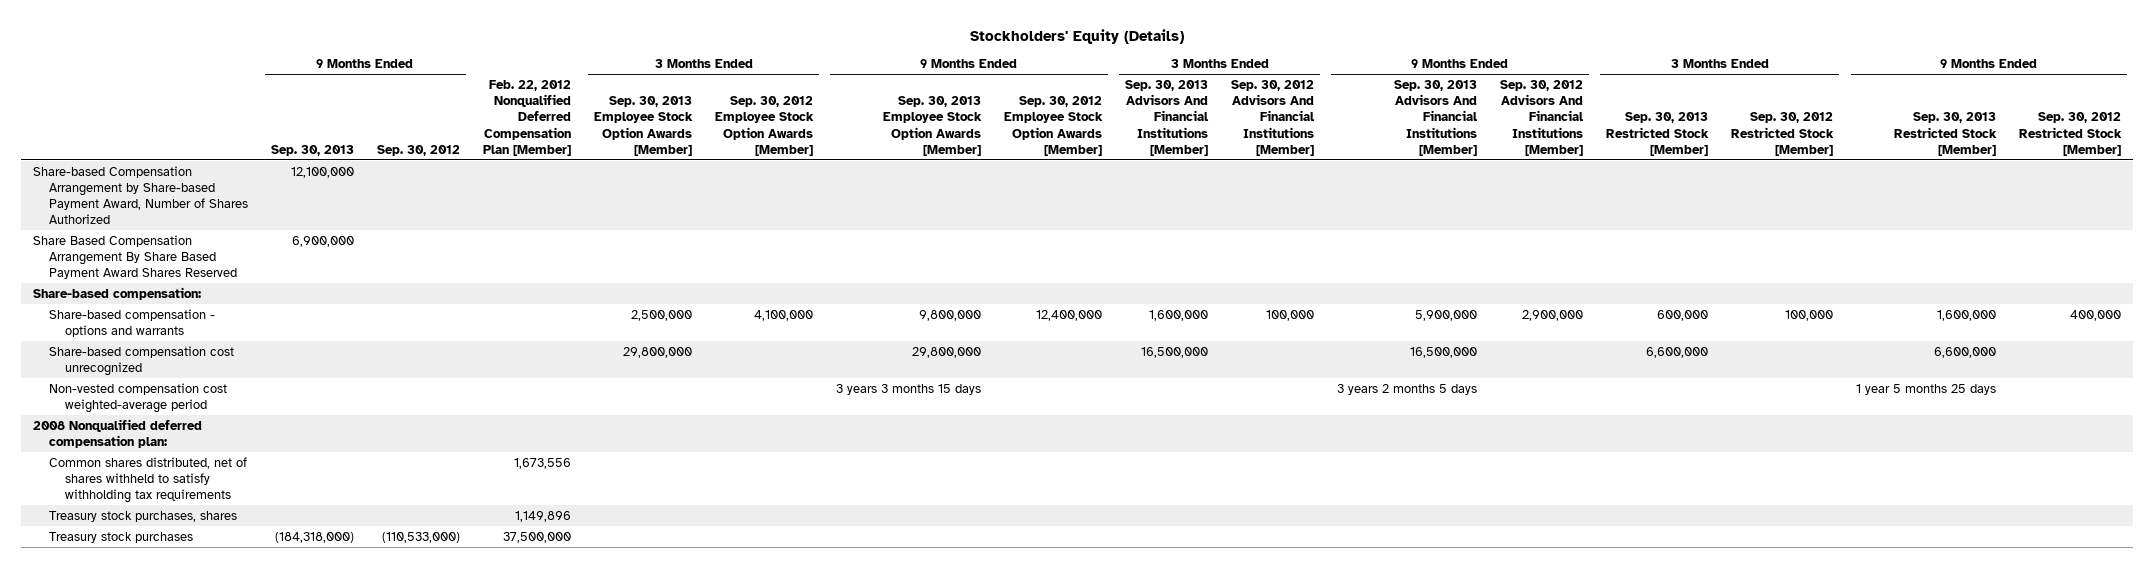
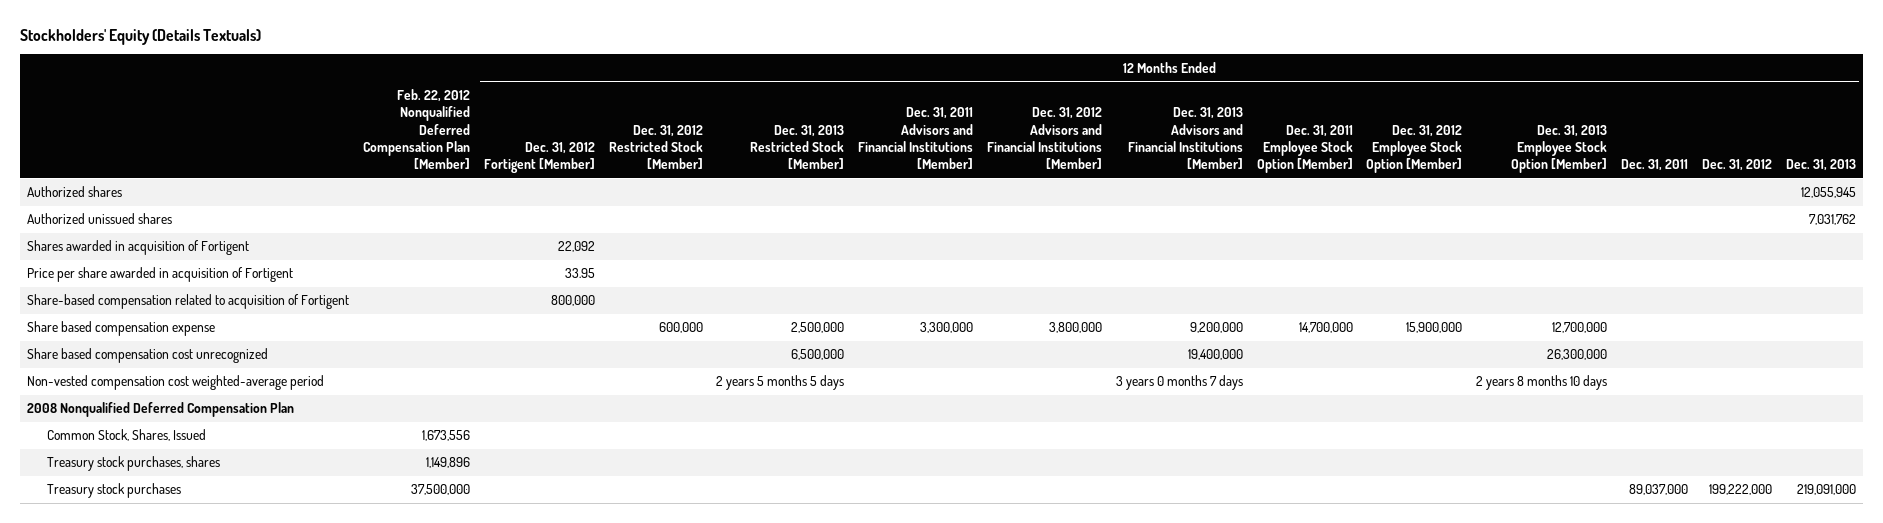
- Stockholders' Equity (Details)
+ Stockholders' Equity (Details Textuals)
- | 9 Months Ended Sep. 30, 2013 | 9 Months Ended Sep. 30, 2012 | Feb. 22, 2012 Nonqualified Deferred Compensation Plan [Member] | 3 Months Ended Sep. 30, 2013 Employee Stock Option Awards [Member] | 3 Months Ended Sep. 30, 2012 Employee Stock Option Awards [Member] | 9 Months Ended Sep. 30, 2013 Employee Stock Option Awards [Member] | 9 Months Ended Sep. 30, 2012 Employee Stock Option Awards [Member] | 3 Months Ended Sep. 30, 2013 Advisors And Financial Institutions [Member] | 3 Months Ended Sep. 30, 2012 Advisors And Financial Institutions [Member] | 9 Months Ended Sep. 30, 2013 Advisors And Financial Institutions [Member] | 9 Months Ended Sep. 30, 2012 Advisors And Financial Institutions [Member] | 3 Months Ended Sep. 30, 2013 Restricted Stock [Member] | 3 Months Ended Sep. 30, 2012 Restricted Stock [Member] | 9 Months Ended Sep. 30, 2013 Restricted Stock [Member] | 9 Months Ended Sep. 30, 2012 Restricted Stock [Member]
+ | Feb. 22, 2012 Nonqualified Deferred Compensation Plan [Member] | 12 Months Ended Dec. 31, 2012 Fortigent [Member] | 12 Months Ended Dec. 31, 2012 Restricted Stock [Member] | 12 Months Ended Dec. 31, 2013 Restricted Stock [Member] | 12 Months Ended Dec. 31, 2011 Advisors and Financial Institutions [Member] | 12 Months Ended Dec. 31, 2012 Advisors and Financial Institutions [Member] | 12 Months Ended Dec. 31, 2013 Advisors and Financial Institutions [Member] | 12 Months Ended Dec. 31, 2011 Employee Stock Option [Member] | 12 Months Ended Dec. 31, 2012 Employee Stock Option [Member] | 12 Months Ended Dec. 31, 2013 Employee Stock Option [Member] | 12 Months Ended Dec. 31, 2011 | 12 Months Ended Dec. 31, 2012 | 12 Months Ended Dec. 31, 2013
- Share-based Compensation Arrangement by Share-based Payment Award, Number of Shares Authorized | 12,100,000 | | | | | | | | | | | | | |
- Share Based Compensation Arrangement By Share Based Payment Award Shares Reserved | 6,900,000 | | | | | | | | | | | | | |
- Share-based compensation:
- Share-based compensation - options and warrants | | | | 2,500,000 | 4,100,000 | 9,800,000 | 12,400,000 | 1,600,000 | 100,000 | 5,900,000 | 2,900,000 | 600,000 | 100,000 | 1,600,000 | 400,000
- Share-based compensation cost unrecognized | | | | 29,800,000 | | 29,800,000 | | 16,500,000 | | 16,500,000 | | 6,600,000 | | 6,600,000 |
+ Authorized shares | | | | | | | | | | | | | 12,055,945
+ Authorized unissued shares | | | | | | | | | | | | | 7,031,762
+ Shares awarded in acquisition of Fortigent | | 22,092 | | | | | | | | | | |
+ Price per share awarded in acquisition of Fortigent | | 33.95 | | | | | | | | | | |
+ Share-based compensation related to acquisition of Fortigent | | 800,000 | | | | | | | | | | |
+ Share based compensation expense | | | 600,000 | 2,500,000 | 3,300,000 | 3,800,000 | 9,200,000 | 14,700,000 | 15,900,000 | 12,700,000 | | |
+ Share based compensation cost unrecognized | | | | 6,500,000 | | | 19,400,000 | | | 26,300,000 | | |
- 2008 Nonqualified deferred compensation plan:
- Common shares distributed, net of shares withheld to satisfy withholding tax requirements | | | 1,673,556 | | | | | | | | | | | |
+ 2008 Nonqualified Deferred Compensation Plan
+ Common Stock, Shares, Issued | 1,673,556 | | | | | | | | | | | |

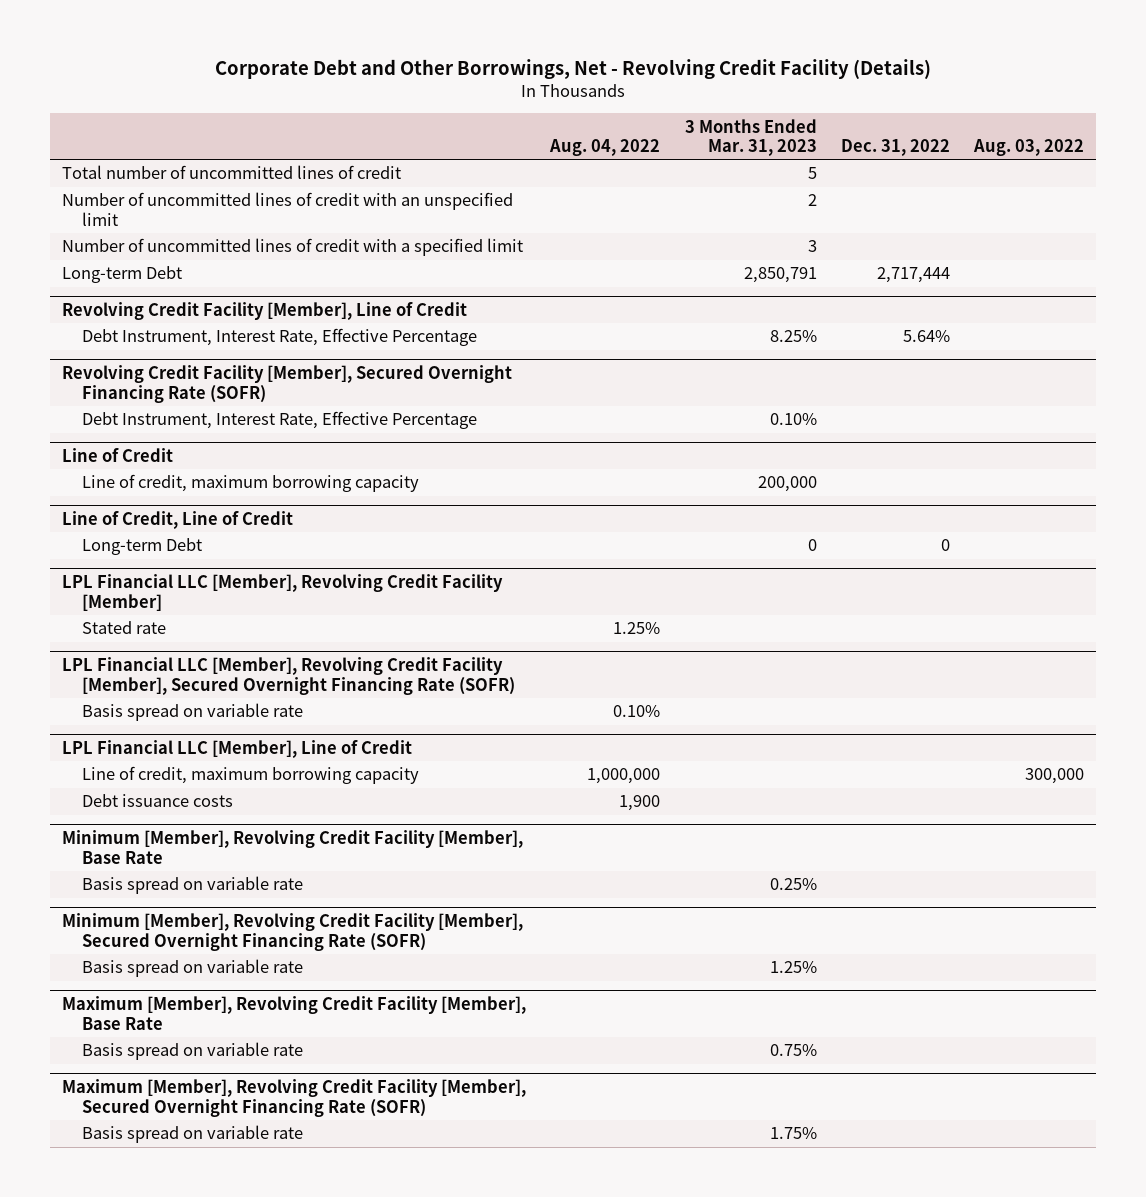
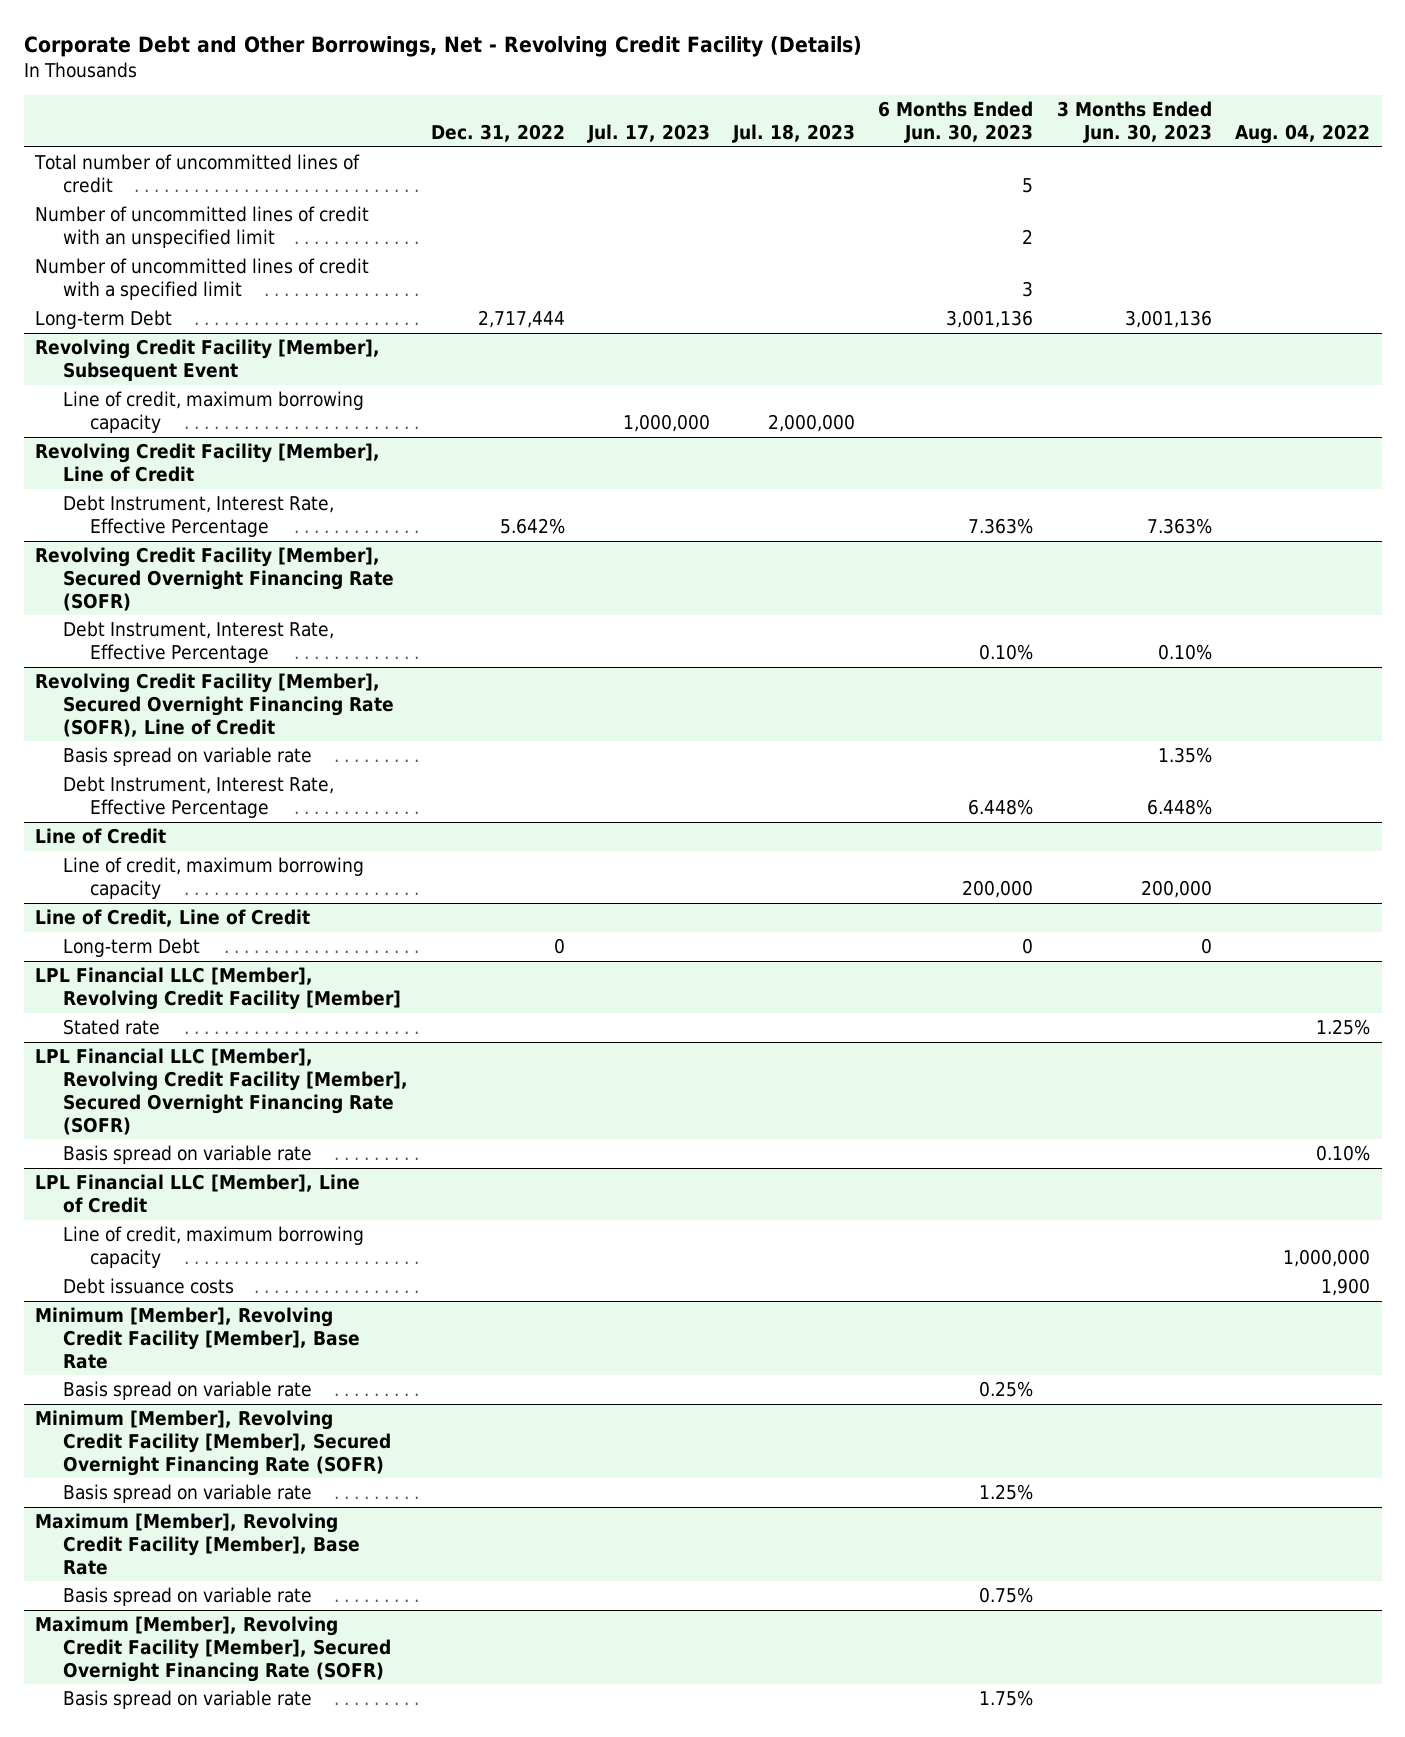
- | Aug. 04, 2022 | 3 Months Ended Mar. 31, 2023 | Dec. 31, 2022 | Aug. 03, 2022
+ | Dec. 31, 2022 | Jul. 17, 2023 | Jul. 18, 2023 | 6 Months Ended Jun. 30, 2023 | 3 Months Ended Jun. 30, 2023 | Aug. 04, 2022
+ Revolving Credit Facility [Member], Subsequent Event
+ Line of credit, maximum borrowing capacity | | 1,000,000 | 2,000,000 | | |
@ Revolving Credit Facility [Member], Line of Credit
- Debt Instrument, Interest Rate, Effective Percentage | | 8.25% | 5.64% |
+ Debt Instrument, Interest Rate, Effective Percentage | 5.642% | | | 7.363% | 7.363% |
+ Revolving Credit Facility [Member], Secured Overnight Financing Rate (SOFR), Line of Credit
+ Basis spread on variable rate | | | | | 1.35% |
+ Debt Instrument, Interest Rate, Effective Percentage | | | | 6.448% | 6.448% |

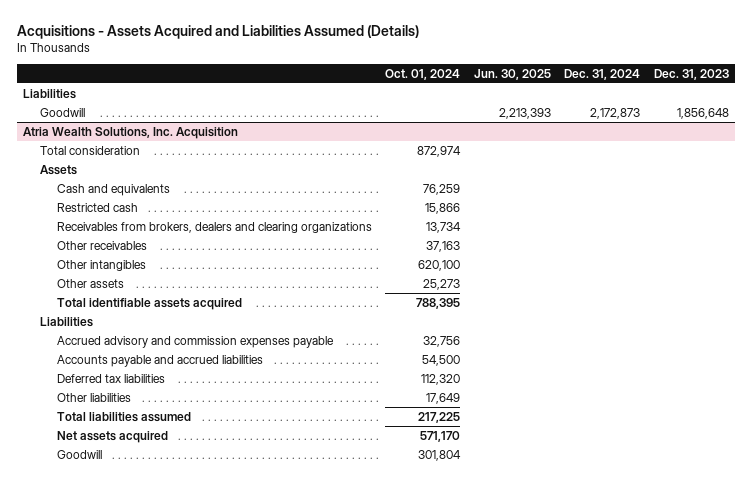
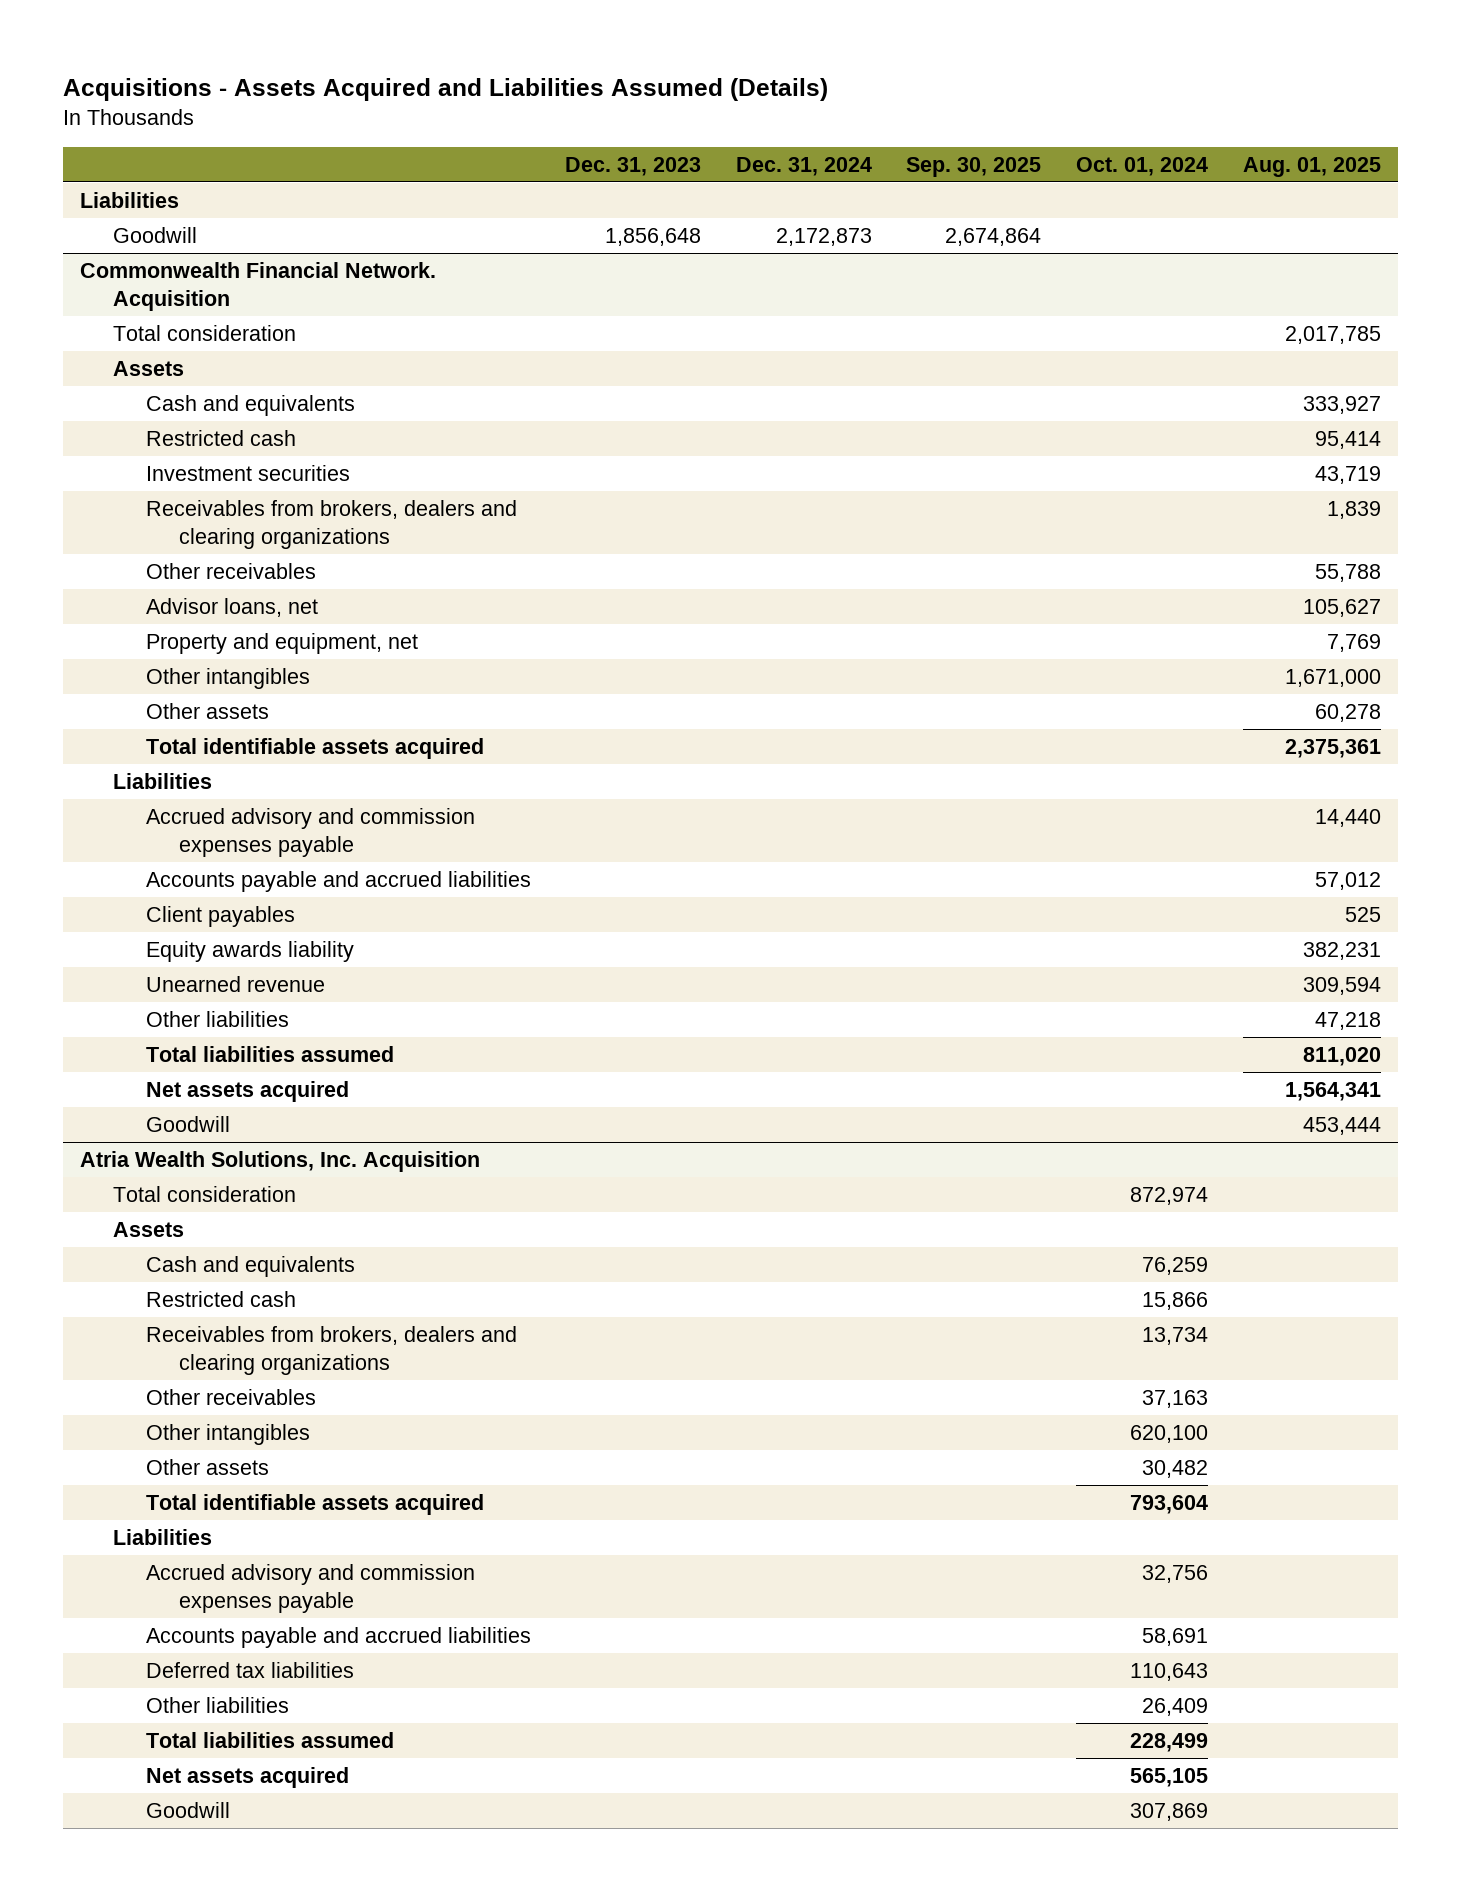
- | Oct. 01, 2024 | Jun. 30, 2025 | Dec. 31, 2024 | Dec. 31, 2023
+ | Dec. 31, 2023 | Dec. 31, 2024 | Sep. 30, 2025 | Oct. 01, 2024 | Aug. 01, 2025
+ Commonwealth Financial Network. Acquisition
+ Total consideration | | | | | 2,017,785
+ Assets
+ Cash and equivalents | | | | | 333,927
+ Restricted cash | | | | | 95,414
+ Investment securities | | | | | 43,719
+ Receivables from brokers, dealers and clearing organizations | | | | | 1,839
+ Other receivables | | | | | 55,788
+ Advisor loans, net | | | | | 105,627
+ Property and equipment, net | | | | | 7,769
+ Other intangibles | | | | | 1,671,000
+ Other assets | | | | | 60,278
+ Total identifiable assets acquired | | | | | 2,375,361
+ Liabilities
+ Accrued advisory and commission expenses payable | | | | | 14,440
+ Accounts payable and accrued liabilities | | | | | 57,012
+ Client payables | | | | | 525
+ Equity awards liability | | | | | 382,231
+ Unearned revenue | | | | | 309,594
+ Other liabilities | | | | | 47,218
+ Total liabilities assumed | | | | | 811,020
+ Net assets acquired | | | | | 1,564,341
+ Goodwill | | | | | 453,444
@ Atria Wealth Solutions, Inc. Acquisition
- Other assets | 25,273 | | |
- Total identifiable assets acquired | 788,395 | | |
+ Other assets | | | | 30,482 |
+ Total identifiable assets acquired | | | | 793,604 |
- Accounts payable and accrued liabilities | 54,500 | | |
- Deferred tax liabilities | 112,320 | | |
- Other liabilities | 17,649 | | |
- Total liabilities assumed | 217,225 | | |
- Net assets acquired | 571,170 | | |
- Goodwill | 301,804 | | |
+ Accounts payable and accrued liabilities | | | | 58,691 |
+ Deferred tax liabilities | | | | 110,643 |
+ Other liabilities | | | | 26,409 |
+ Total liabilities assumed | | | | 228,499 |
+ Net assets acquired | | | | 565,105 |
+ Goodwill | | | | 307,869 |

